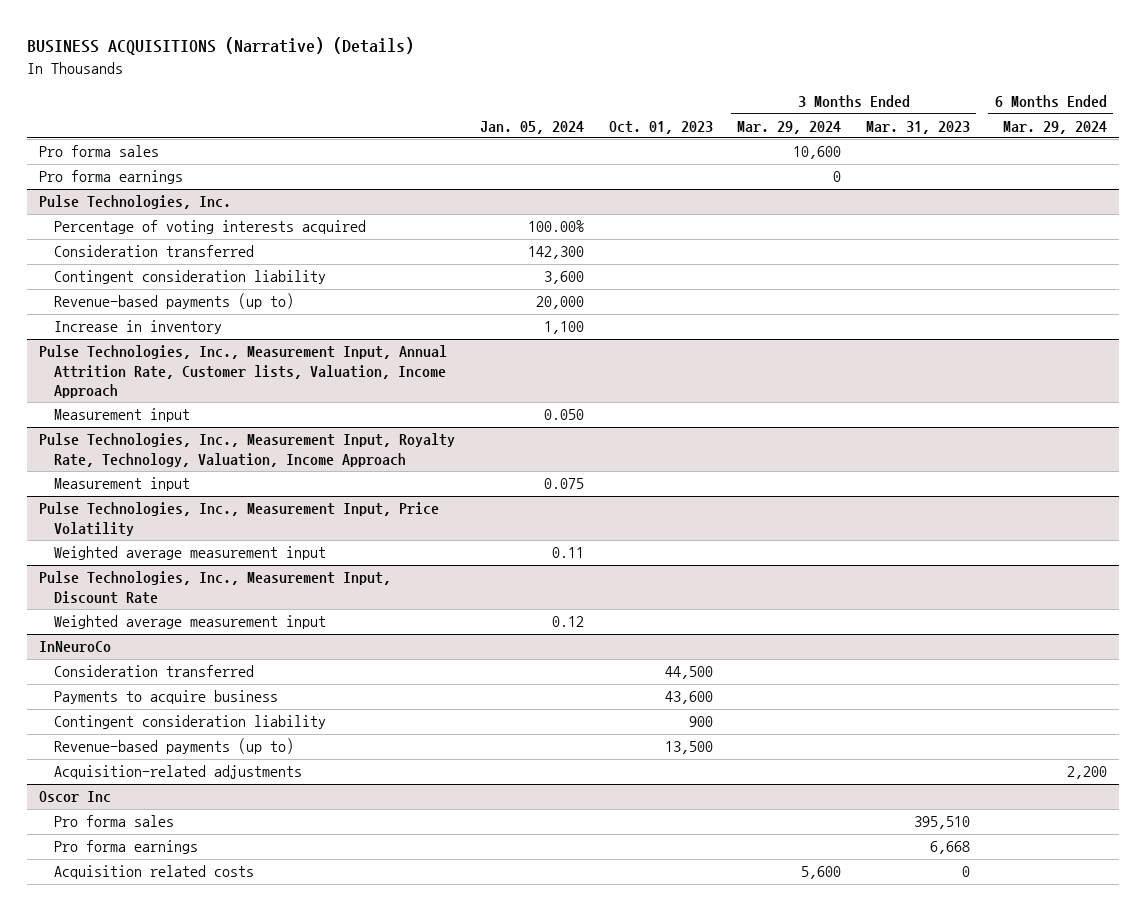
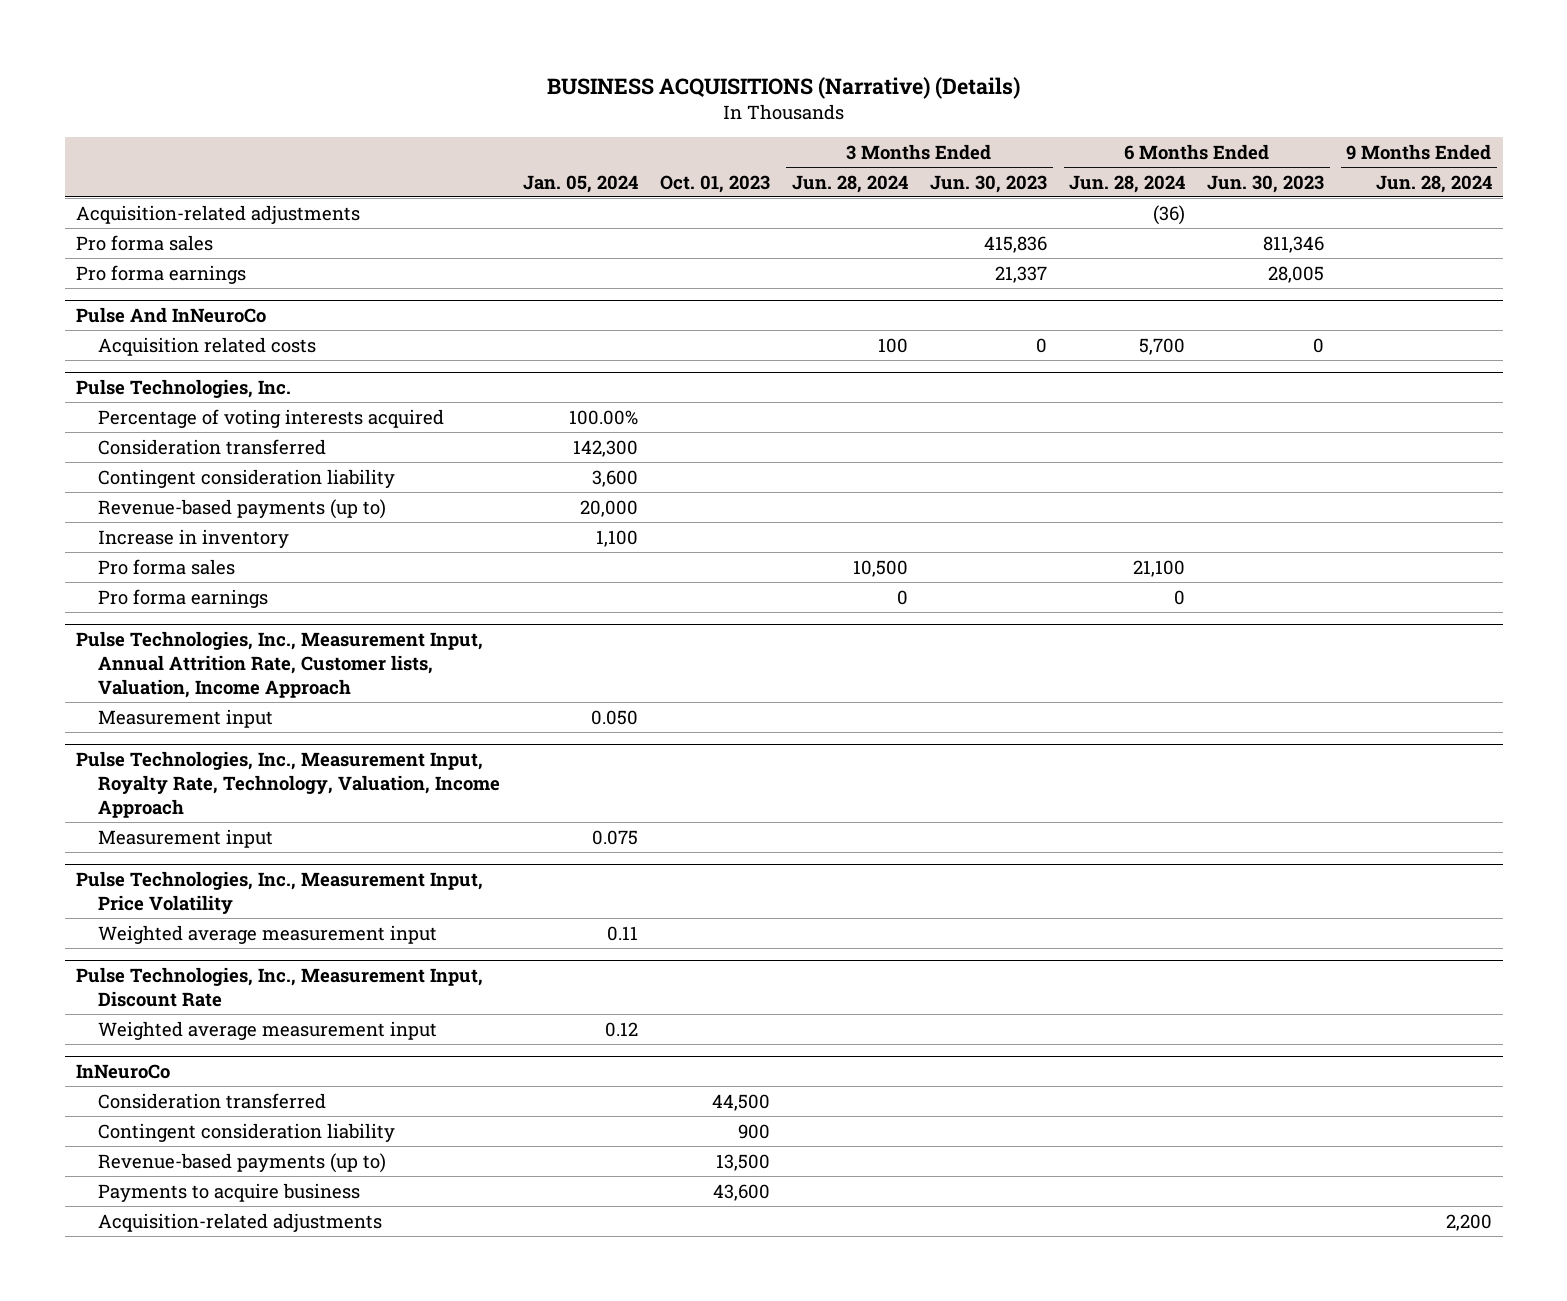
- | Jan. 05, 2024 | Oct. 01, 2023 | 3 Months Ended Mar. 29, 2024 | 3 Months Ended Mar. 31, 2023 | 6 Months Ended Mar. 29, 2024
+ | Jan. 05, 2024 | Oct. 01, 2023 | 3 Months Ended Jun. 28, 2024 | 3 Months Ended Jun. 30, 2023 | 6 Months Ended Jun. 28, 2024 | 6 Months Ended Jun. 30, 2023 | 9 Months Ended Jun. 28, 2024
+ Acquisition-related adjustments | | | | | (36) | |
+ Pulse And InNeuroCo
+ Acquisition related costs | | | 100 | 0 | 5,700 | 0 |
@ Pulse Technologies, Inc.
+ Pro forma sales | | | 10,500 | | 21,100 | |
+ Pro forma earnings | | | 0 | | 0 | |
@ InNeuroCo
moved down: Payments to acquire business | | 43,600 | | | | |
- Oscor Inc
- Pro forma sales | | | | 395,510 |
- Pro forma earnings | | | | 6,668 |
- Acquisition related costs | | | 5,600 | 0 |

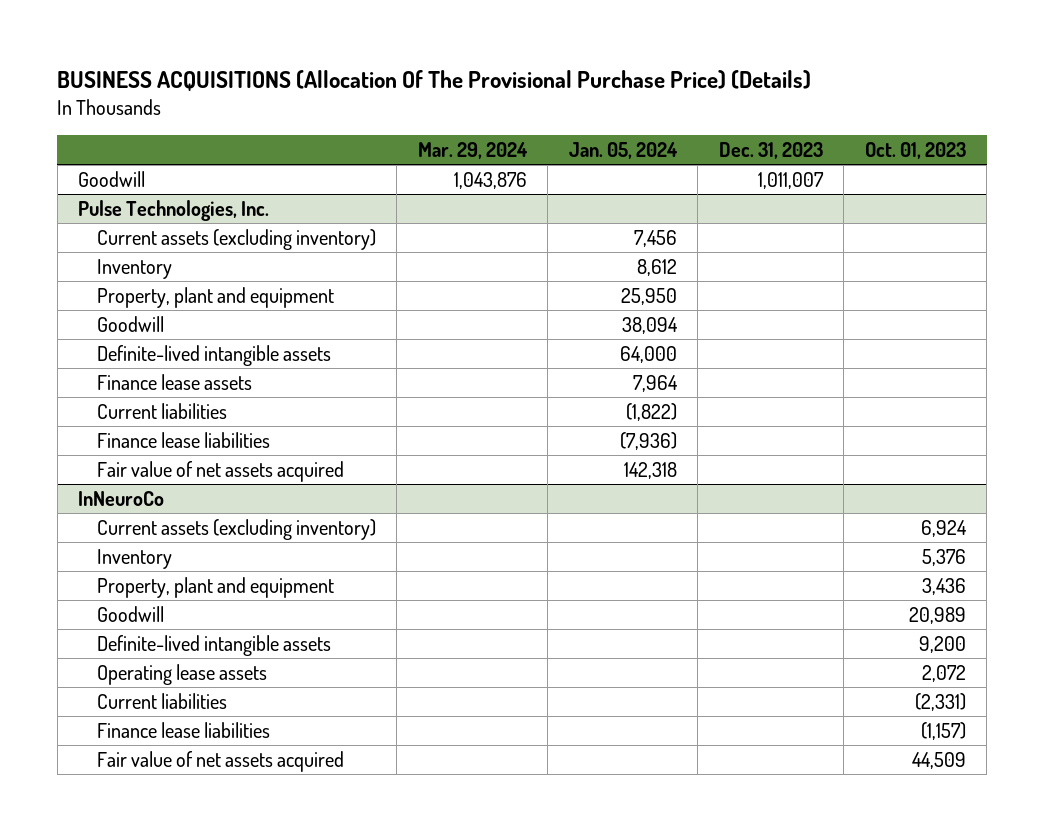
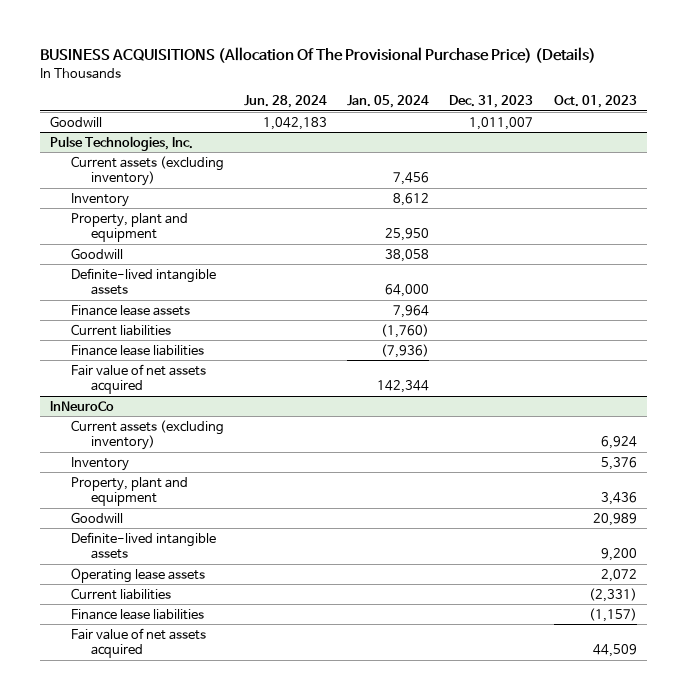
- | Mar. 29, 2024 | Jan. 05, 2024 | Dec. 31, 2023 | Oct. 01, 2023
+ | Jun. 28, 2024 | Jan. 05, 2024 | Dec. 31, 2023 | Oct. 01, 2023
@ Pulse Technologies, Inc.
- Goodwill | | 38,094 | |
+ Goodwill | | 38,058 | |
- Current liabilities | | (1,822) | |
+ Current liabilities | | (1,760) | |
- Fair value of net assets acquired | | 142,318 | |
+ Fair value of net assets acquired | | 142,344 | |

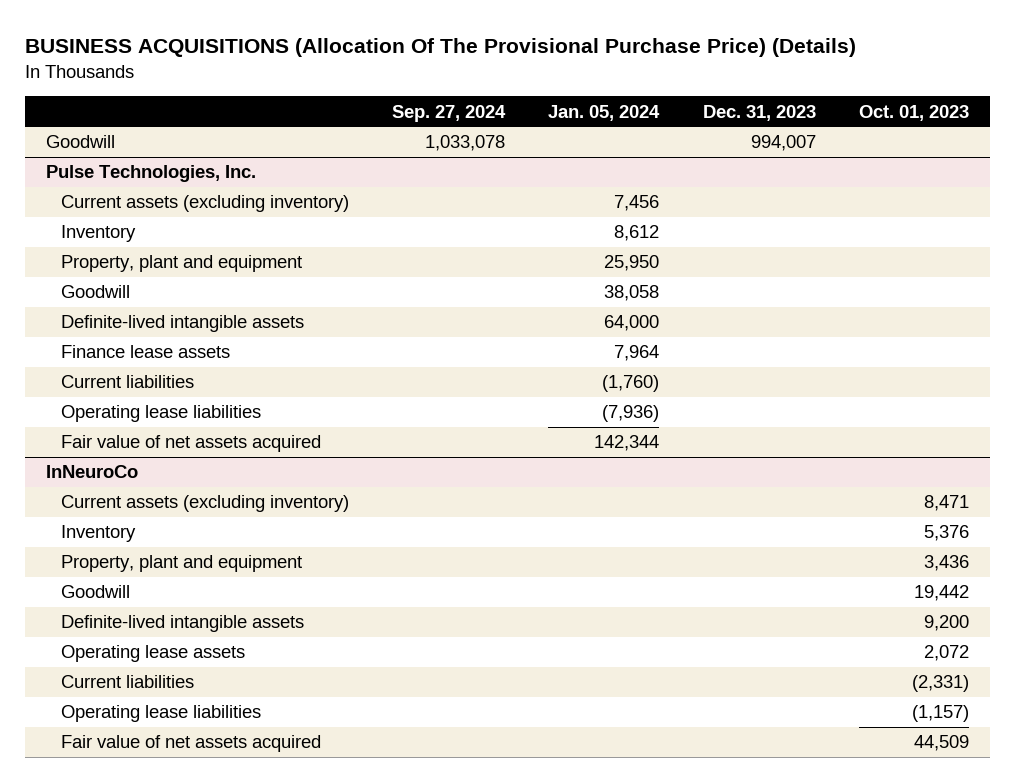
- | Jun. 28, 2024 | Jan. 05, 2024 | Dec. 31, 2023 | Oct. 01, 2023
+ | Sep. 27, 2024 | Jan. 05, 2024 | Dec. 31, 2023 | Oct. 01, 2023
- Goodwill | 1,042,183 | | 1,011,007 |
+ Goodwill | 1,033,078 | | 994,007 |
@ Pulse Technologies, Inc.
- Finance lease liabilities | | (7,936) | |
+ Operating lease liabilities | | (7,936) | |
@ InNeuroCo
- Current assets (excluding inventory) | | | | 6,924
+ Current assets (excluding inventory) | | | | 8,471
- Goodwill | | | | 20,989
+ Goodwill | | | | 19,442
- Finance lease liabilities | | | | (1,157)
+ Operating lease liabilities | | | | (1,157)

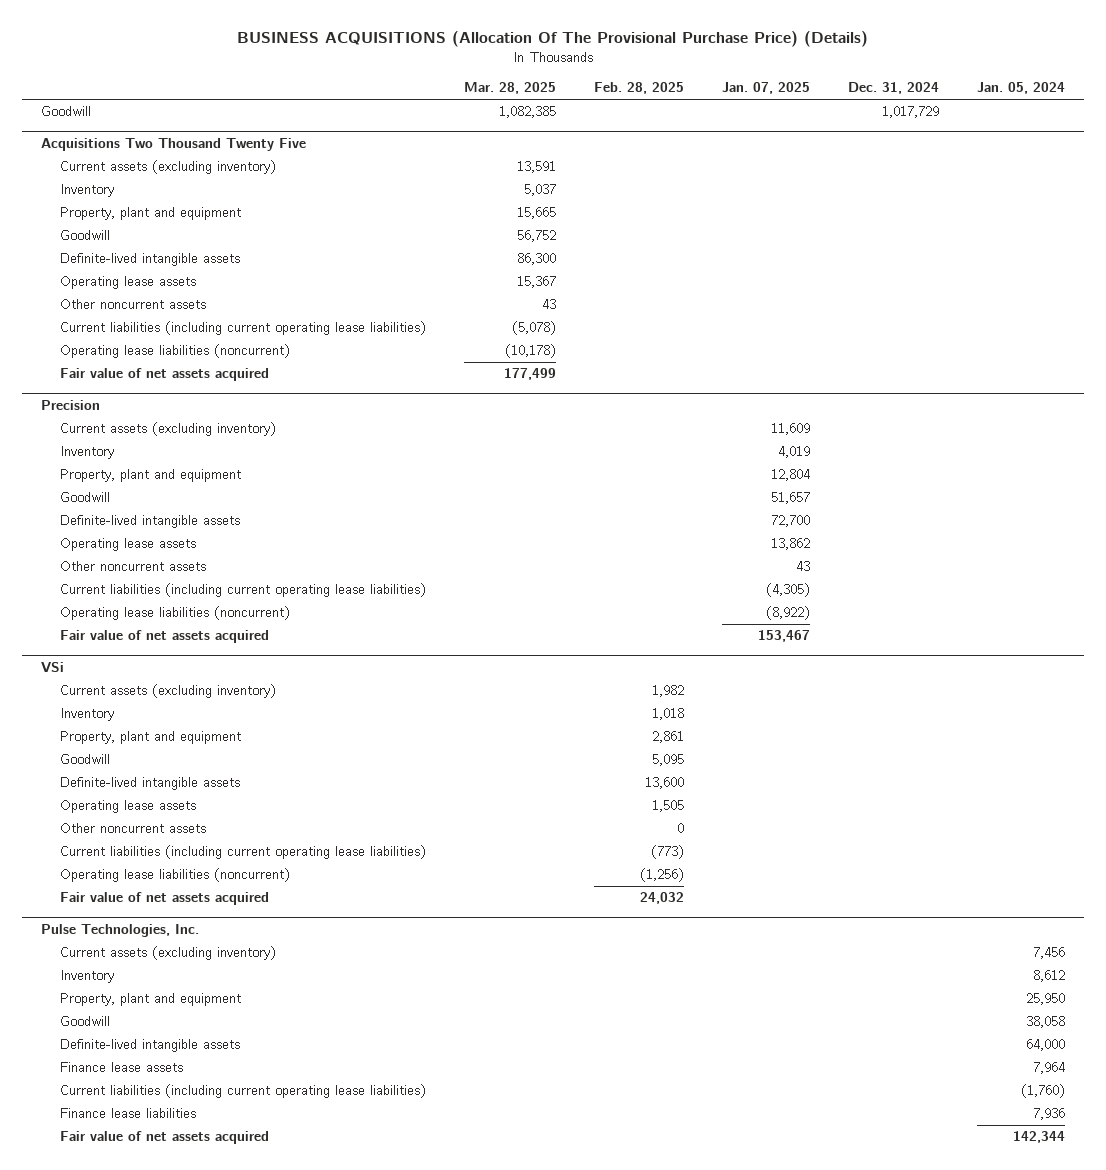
- | Sep. 27, 2024 | Jan. 05, 2024 | Dec. 31, 2023 | Oct. 01, 2023
+ | Mar. 28, 2025 | Feb. 28, 2025 | Jan. 07, 2025 | Dec. 31, 2024 | Jan. 05, 2024
+ Acquisitions Two Thousand Twenty Five
+ Current assets (excluding inventory) | 13,591 | | | |
+ Inventory | 5,037 | | | |
+ Property, plant and equipment | 15,665 | | | |
+ Goodwill | 56,752 | | | |
+ Definite-lived intangible assets | 86,300 | | | |
+ Operating lease assets | 15,367 | | | |
+ Other noncurrent assets | 43 | | | |
+ Current liabilities (including current operating lease liabilities) | (5,078) | | | |
+ Operating lease liabilities (noncurrent) | (10,178) | | | |
+ Fair value of net assets acquired | 177,499 | | | |
+ Precision
+ Current assets (excluding inventory) | | | 11,609 | |
+ Inventory | | | 4,019 | |
+ Property, plant and equipment | | | 12,804 | |
+ Goodwill | | | 51,657 | |
+ Definite-lived intangible assets | | | 72,700 | |
+ Operating lease assets | | | 13,862 | |
+ Other noncurrent assets | | | 43 | |
+ Current liabilities (including current operating lease liabilities) | | | (4,305) | |
+ Operating lease liabilities (noncurrent) | | | (8,922) | |
+ Fair value of net assets acquired | | | 153,467 | |
+ VSi
+ Current assets (excluding inventory) | | 1,982 | | |
+ Inventory | | 1,018 | | |
+ Property, plant and equipment | | 2,861 | | |
+ Goodwill | | 5,095 | | |
+ Definite-lived intangible assets | | 13,600 | | |
+ Operating lease assets | | 1,505 | | |
+ Other noncurrent assets | | 0 | | |
+ Current liabilities (including current operating lease liabilities) | | (773) | | |
+ Operating lease liabilities (noncurrent) | | (1,256) | | |
+ Fair value of net assets acquired | | 24,032 | | |
@ Pulse Technologies, Inc.
- Current liabilities | | (1,760) | |
- Operating lease liabilities | | (7,936) | |
+ Current liabilities (including current operating lease liabilities) | | | | | (1,760)
+ Finance lease liabilities | | | | | 7,936
- InNeuroCo
- Current assets (excluding inventory) | | | | 8,471
- Inventory | | | | 5,376
- Property, plant and equipment | | | | 3,436
- Goodwill | | | | 19,442
- Definite-lived intangible assets | | | | 9,200
- Operating lease assets | | | | 2,072
- Current liabilities | | | | (2,331)
- Operating lease liabilities | | | | (1,157)
- Fair value of net assets acquired | | | | 44,509

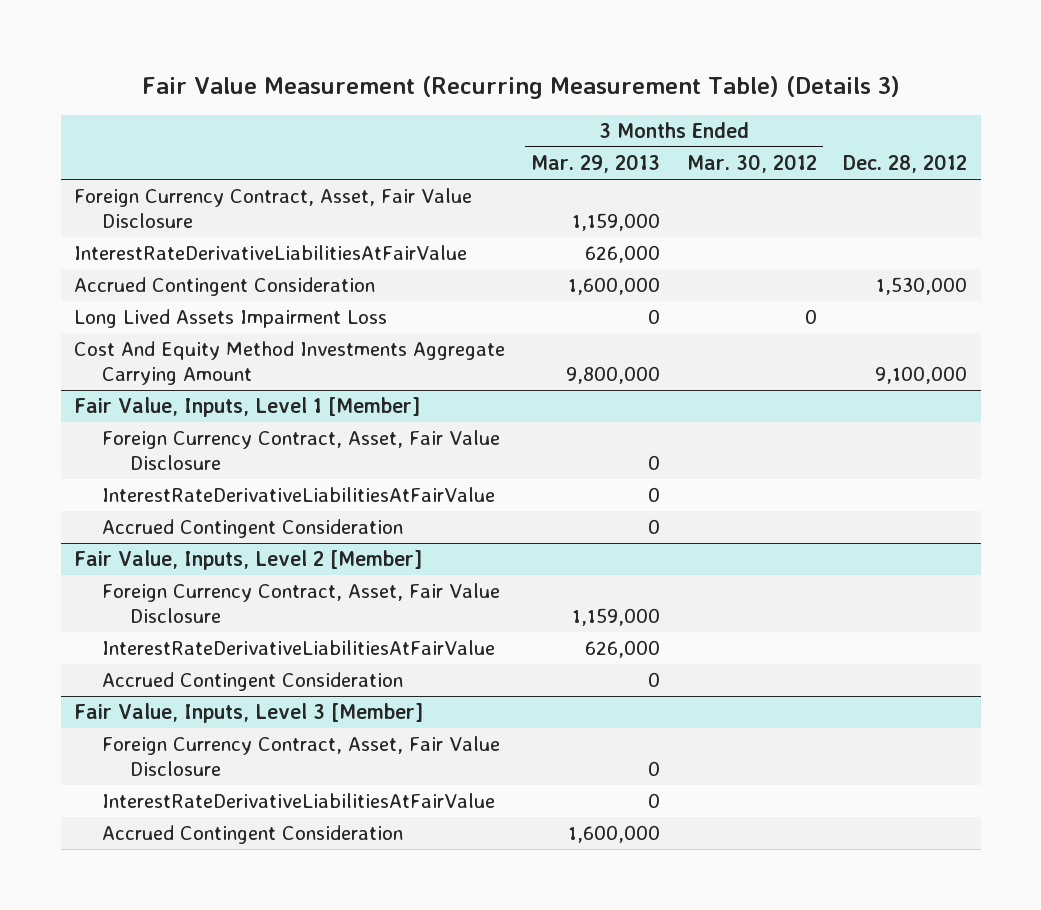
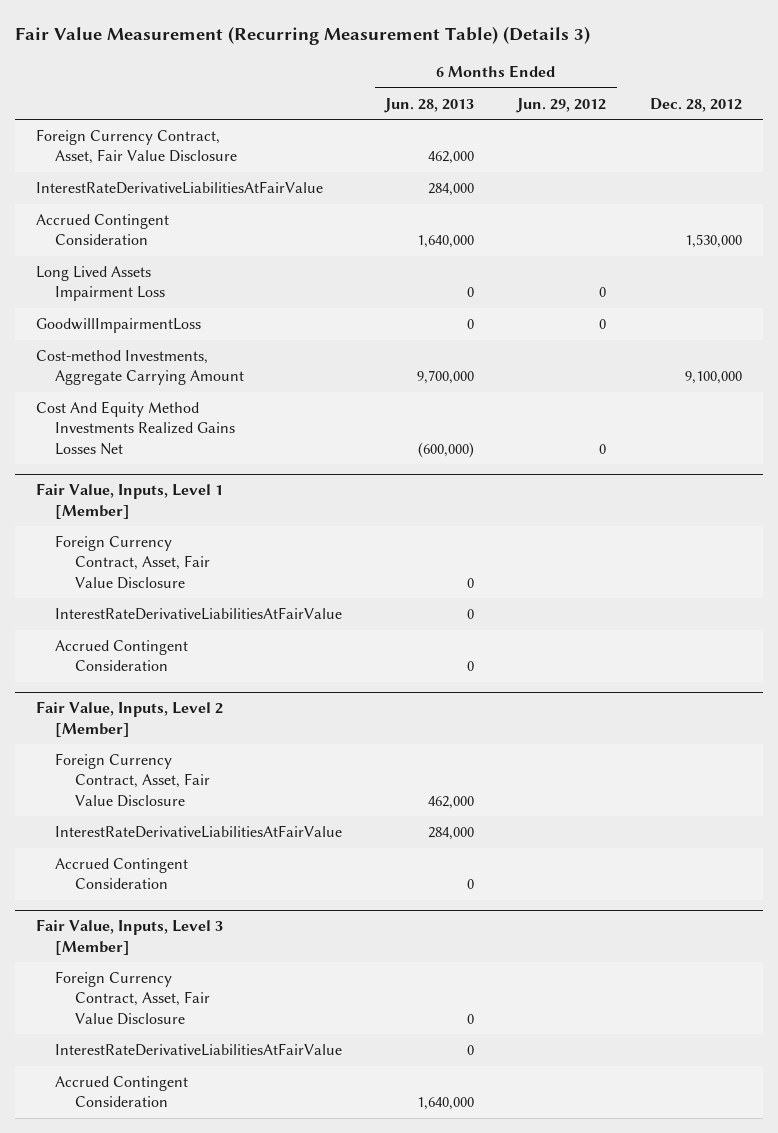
- | 3 Months Ended Mar. 29, 2013 | 3 Months Ended Mar. 30, 2012 | Dec. 28, 2012
+ | 6 Months Ended Jun. 28, 2013 | 6 Months Ended Jun. 29, 2012 | Dec. 28, 2012
- Cost And Equity Method Investments Aggregate Carrying Amount | 9,800,000 | | 9,100,000
+ GoodwillImpairmentLoss | 0 | 0 |
+ Cost-method Investments, Aggregate Carrying Amount | 9,700,000 | | 9,100,000
+ Cost And Equity Method Investments Realized Gains Losses Net | (600,000) | 0 |

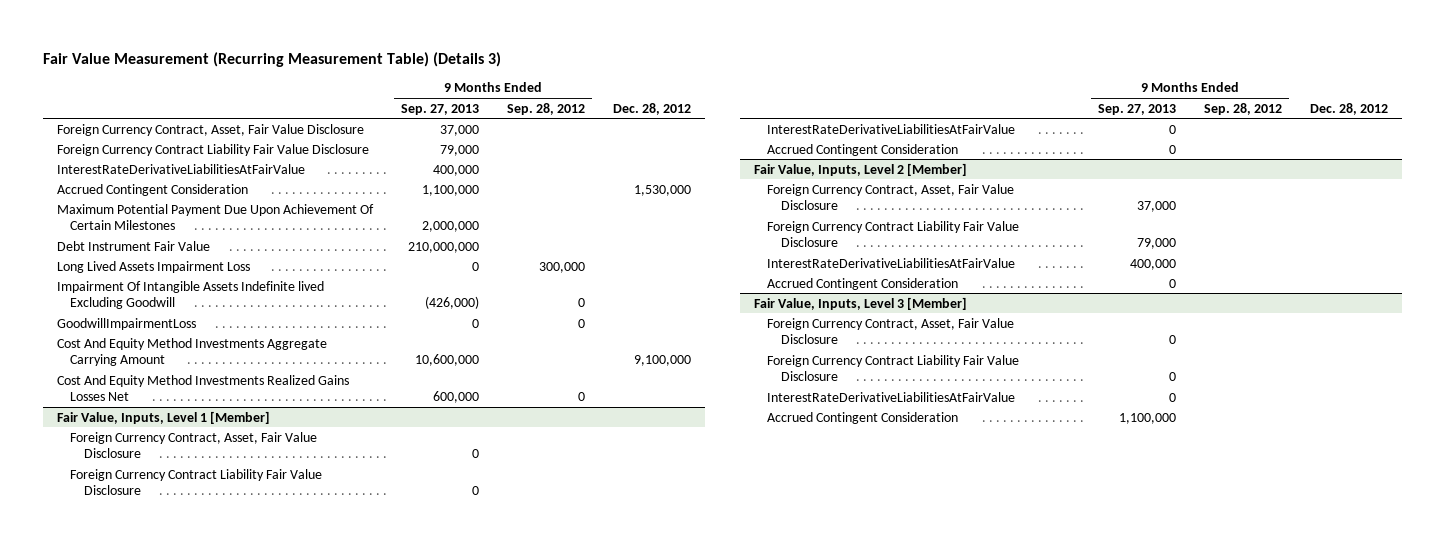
- | 6 Months Ended Jun. 28, 2013 | 6 Months Ended Jun. 29, 2012 | Dec. 28, 2012
+ | 9 Months Ended Sep. 27, 2013 | 9 Months Ended Sep. 28, 2012 | Dec. 28, 2012
+ Foreign Currency Contract Liability Fair Value Disclosure | 79,000 | |
+ Maximum Potential Payment Due Upon Achievement Of Certain Milestones | 2,000,000 | |
+ Debt Instrument Fair Value | 210,000,000 | |
+ Impairment Of Intangible Assets Indefinite lived Excluding Goodwill | (426,000) | 0 |
- Cost-method Investments, Aggregate Carrying Amount | 9,700,000 | | 9,100,000
+ Cost And Equity Method Investments Aggregate Carrying Amount | 10,600,000 | | 9,100,000
@ Fair Value, Inputs, Level 1 [Member]
+ Foreign Currency Contract Liability Fair Value Disclosure | 0 | |
@ Fair Value, Inputs, Level 2 [Member]
+ Foreign Currency Contract Liability Fair Value Disclosure | 79,000 | |
@ Fair Value, Inputs, Level 3 [Member]
+ Foreign Currency Contract Liability Fair Value Disclosure | 0 | |

